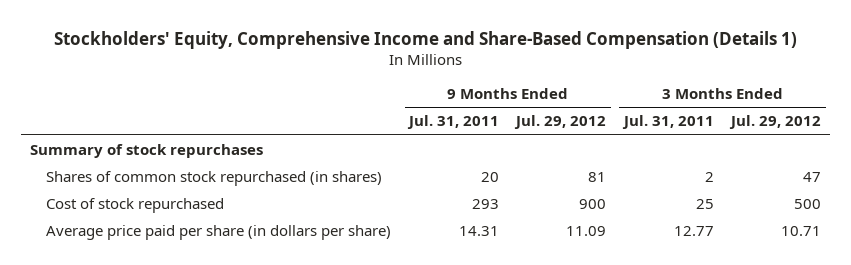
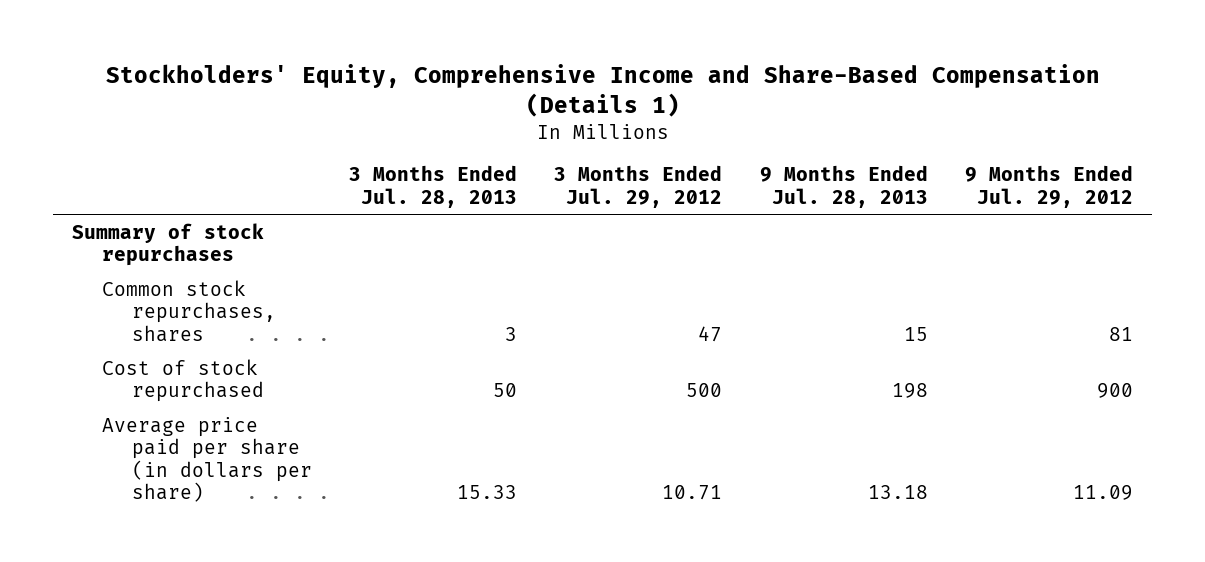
- | 9 Months Ended Jul. 31, 2011 | 9 Months Ended Jul. 29, 2012 | 3 Months Ended Jul. 31, 2011 | 3 Months Ended Jul. 29, 2012
+ | 3 Months Ended Jul. 28, 2013 | 3 Months Ended Jul. 29, 2012 | 9 Months Ended Jul. 28, 2013 | 9 Months Ended Jul. 29, 2012
- Shares of common stock repurchased (in shares) | 20 | 81 | 2 | 47
+ Common stock repurchases, shares | 3 | 47 | 15 | 81

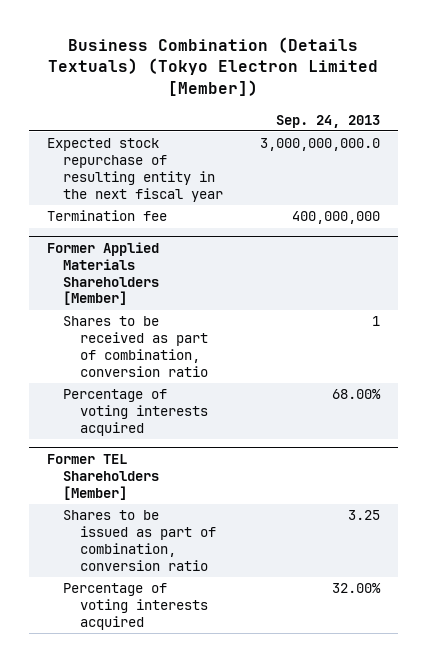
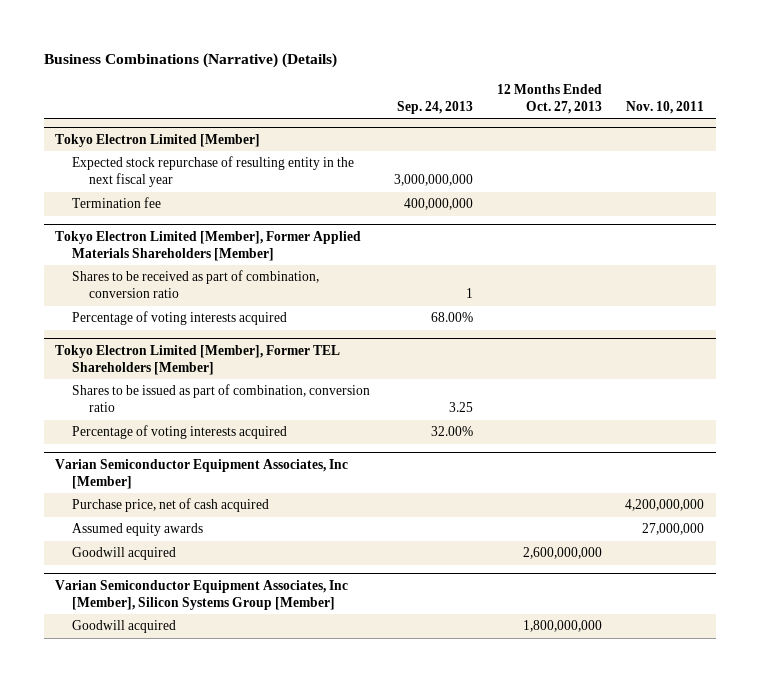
- Business Combination (Details Textuals) (Tokyo Electron Limited [Member])
+ Business Combinations (Narrative) (Details)
- | Sep. 24, 2013
+ | Sep. 24, 2013 | 12 Months Ended Oct. 27, 2013 | Nov. 10, 2011
- Expected stock repurchase of resulting entity in the next fiscal year | 3,000,000,000.0
+ Tokyo Electron Limited [Member]
+ Expected stock repurchase of resulting entity in the next fiscal year | 3,000,000,000 | |
- Former Applied Materials Shareholders [Member]
+ Tokyo Electron Limited [Member], Former Applied Materials Shareholders [Member]
- Former TEL Shareholders [Member]
+ Tokyo Electron Limited [Member], Former TEL Shareholders [Member]
+ Varian Semiconductor Equipment Associates, Inc [Member]
+ Purchase price, net of cash acquired | | | 4,200,000,000
+ Assumed equity awards | | | 27,000,000
+ Goodwill acquired | | 2,600,000,000 |
+ Varian Semiconductor Equipment Associates, Inc [Member], Silicon Systems Group [Member]
+ Goodwill acquired | | 1,800,000,000 |

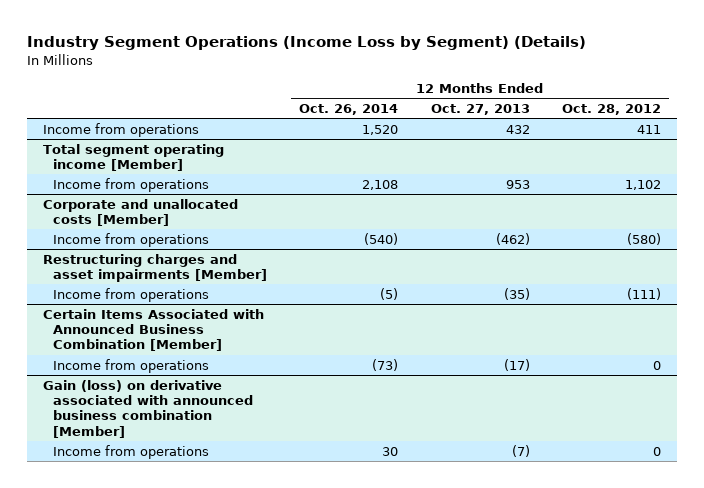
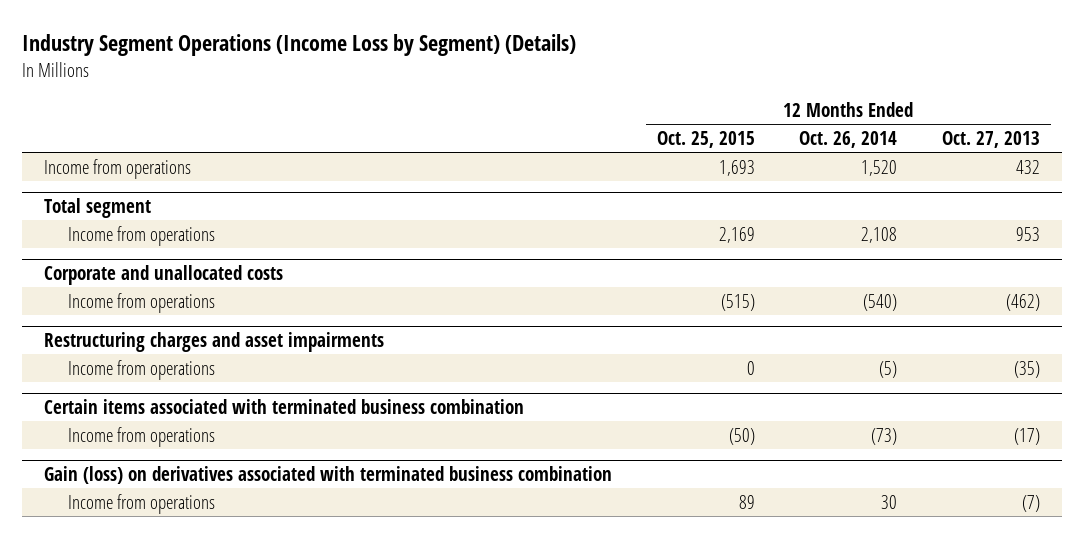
- | 12 Months Ended Oct. 26, 2014 | 12 Months Ended Oct. 27, 2013 | 12 Months Ended Oct. 28, 2012
+ | 12 Months Ended Oct. 25, 2015 | 12 Months Ended Oct. 26, 2014 | 12 Months Ended Oct. 27, 2013
- Total segment operating income [Member]
+ Total segment
- Corporate and unallocated costs [Member]
+ Corporate and unallocated costs
- Restructuring charges and asset impairments [Member]
+ Restructuring charges and asset impairments
- Certain Items Associated with Announced Business Combination [Member]
+ Certain items associated with terminated business combination
- Gain (loss) on derivative associated with announced business combination [Member]
+ Gain (loss) on derivatives associated with terminated business combination

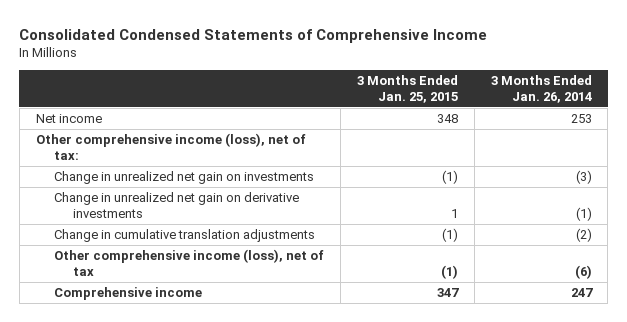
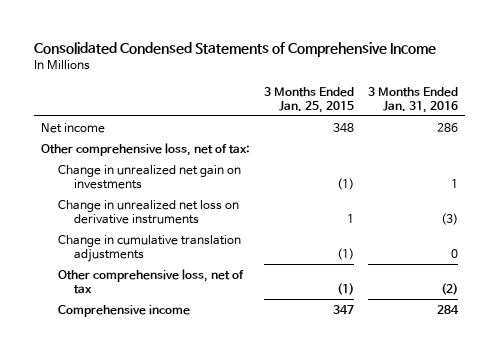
- | 3 Months Ended Jan. 25, 2015 | 3 Months Ended Jan. 26, 2014
+ | 3 Months Ended Jan. 25, 2015 | 3 Months Ended Jan. 31, 2016
- Other comprehensive income (loss), net of tax:
+ Other comprehensive loss, net of tax:
- Change in unrealized net gain on derivative investments | 1 | (1)
+ Change in unrealized net loss on derivative instruments | 1 | (3)
- Other comprehensive income (loss), net of tax | (1) | (6)
+ Other comprehensive loss, net of tax | (1) | (2)

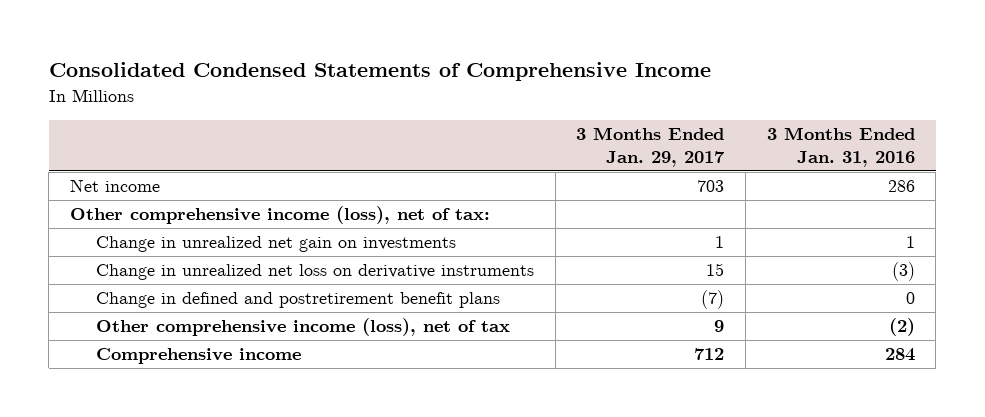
- | 3 Months Ended Jan. 25, 2015 | 3 Months Ended Jan. 31, 2016
+ | 3 Months Ended Jan. 29, 2017 | 3 Months Ended Jan. 31, 2016
- Other comprehensive loss, net of tax:
+ Other comprehensive income (loss), net of tax:
- Change in cumulative translation adjustments | (1) | 0
- Other comprehensive loss, net of tax | (1) | (2)
+ Change in defined and postretirement benefit plans | (7) | 0
+ Other comprehensive income (loss), net of tax | 9 | (2)

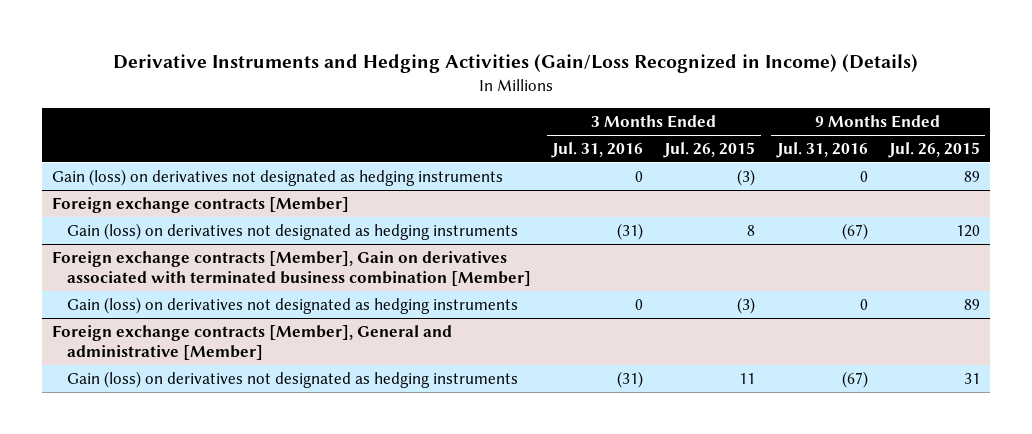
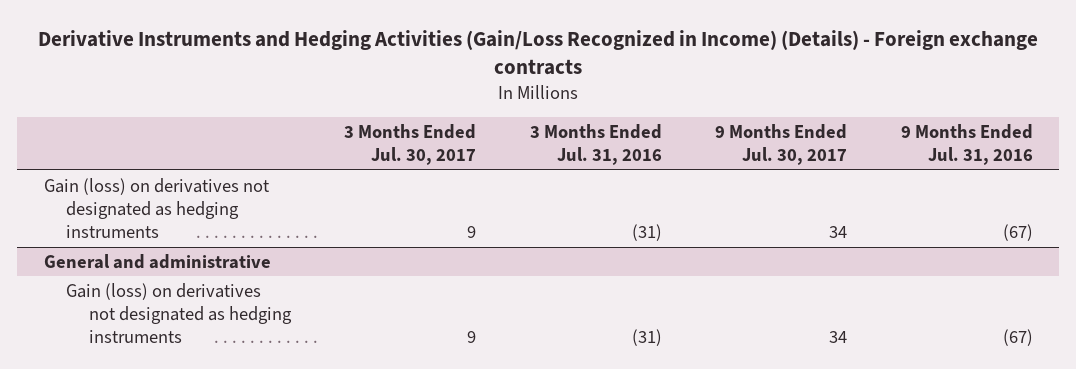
- Derivative Instruments and Hedging Activities (Gain/Loss Recognized in Income) (Details)
+ Derivative Instruments and Hedging Activities (Gain/Loss Recognized in Income) (Details) - Foreign exchange contracts
- | 3 Months Ended Jul. 31, 2016 | 3 Months Ended Jul. 26, 2015 | 9 Months Ended Jul. 31, 2016 | 9 Months Ended Jul. 26, 2015
+ | 3 Months Ended Jul. 30, 2017 | 3 Months Ended Jul. 31, 2016 | 9 Months Ended Jul. 30, 2017 | 9 Months Ended Jul. 31, 2016
- Gain (loss) on derivatives not designated as hedging instruments | 0 | (3) | 0 | 89
- Foreign exchange contracts [Member]
- Foreign exchange contracts [Member], Gain on derivatives associated with terminated business combination [Member]
- Gain (loss) on derivatives not designated as hedging instruments | 0 | (3) | 0 | 89
- Foreign exchange contracts [Member], General and administrative [Member]
+ General and administrative

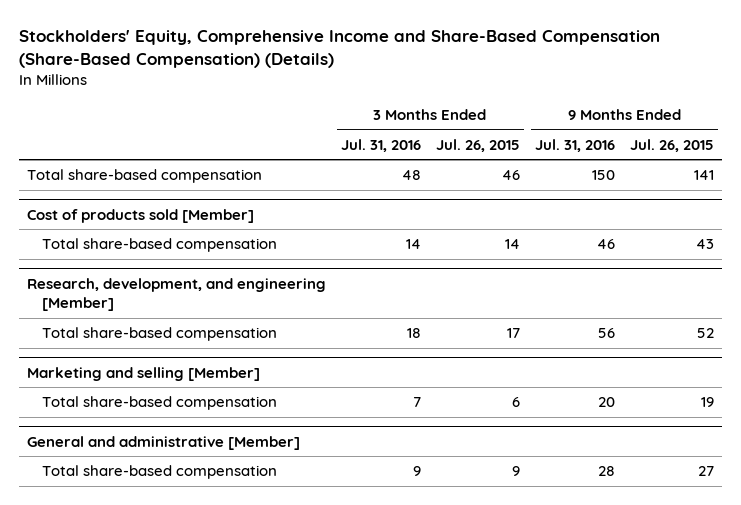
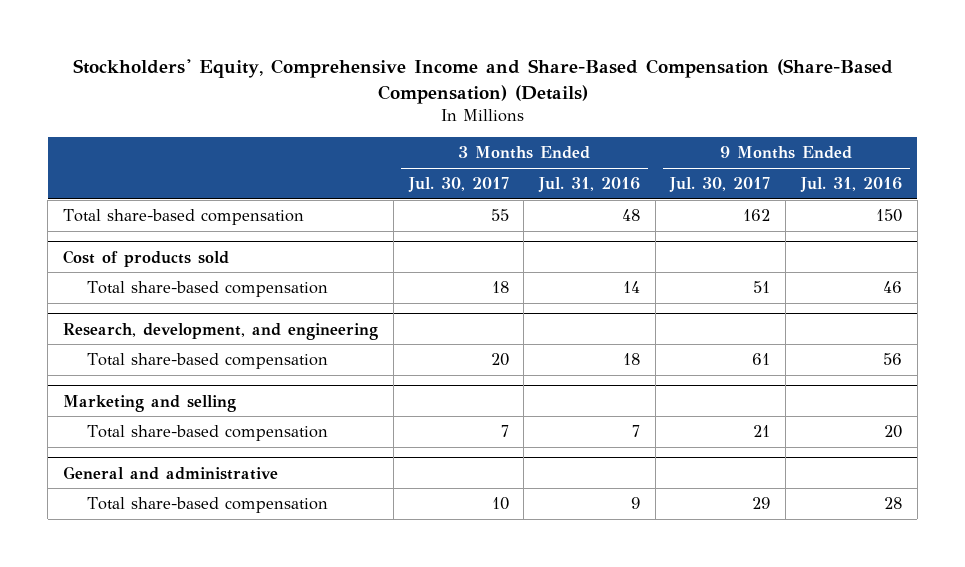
- | 3 Months Ended Jul. 31, 2016 | 3 Months Ended Jul. 26, 2015 | 9 Months Ended Jul. 31, 2016 | 9 Months Ended Jul. 26, 2015
+ | 3 Months Ended Jul. 30, 2017 | 3 Months Ended Jul. 31, 2016 | 9 Months Ended Jul. 30, 2017 | 9 Months Ended Jul. 31, 2016
- Cost of products sold [Member]
+ Cost of products sold
- Research, development, and engineering [Member]
+ Research, development, and engineering
- Marketing and selling [Member]
+ Marketing and selling
- General and administrative [Member]
+ General and administrative

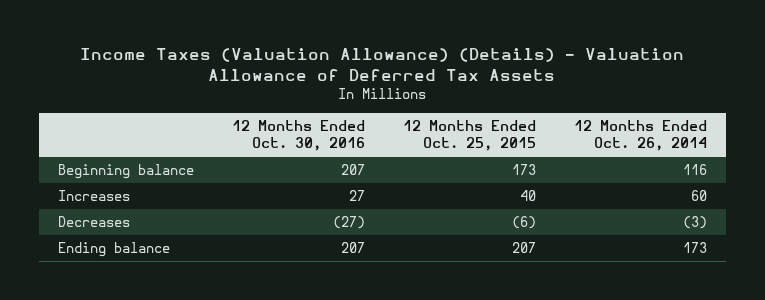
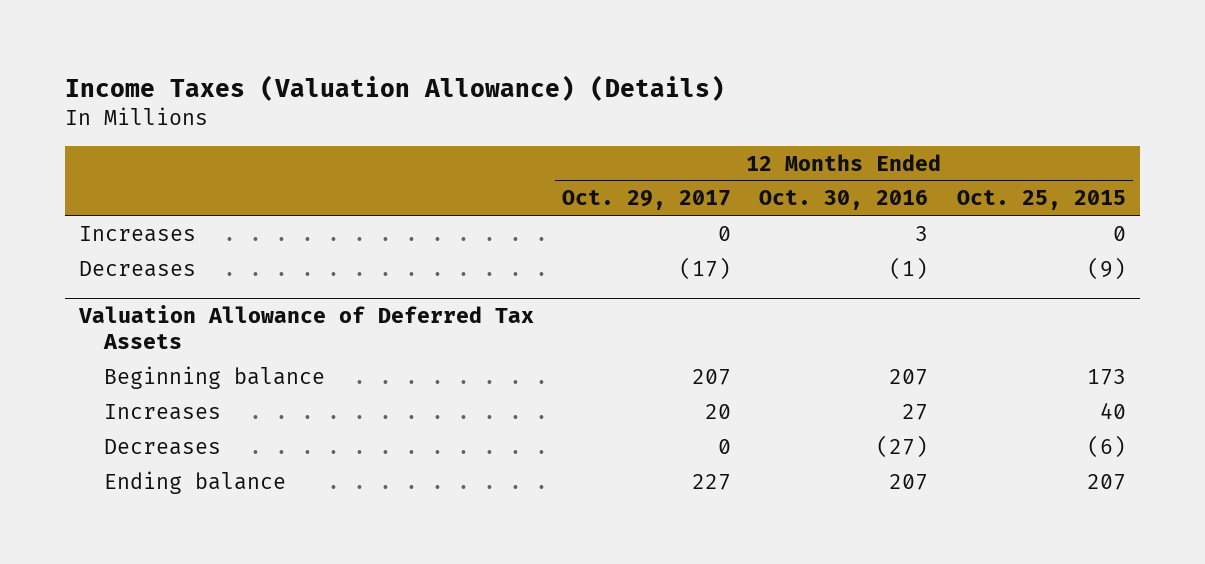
- Income Taxes (Valuation Allowance) (Details) - Valuation Allowance of Deferred Tax Assets
+ Income Taxes (Valuation Allowance) (Details)
- | 12 Months Ended Oct. 30, 2016 | 12 Months Ended Oct. 25, 2015 | 12 Months Ended Oct. 26, 2014
+ | 12 Months Ended Oct. 29, 2017 | 12 Months Ended Oct. 30, 2016 | 12 Months Ended Oct. 25, 2015
+ Increases | 0 | 3 | 0
+ Decreases | (17) | (1) | (9)
+ Valuation Allowance of Deferred Tax Assets

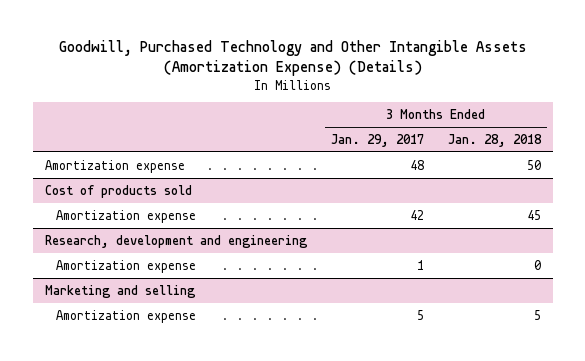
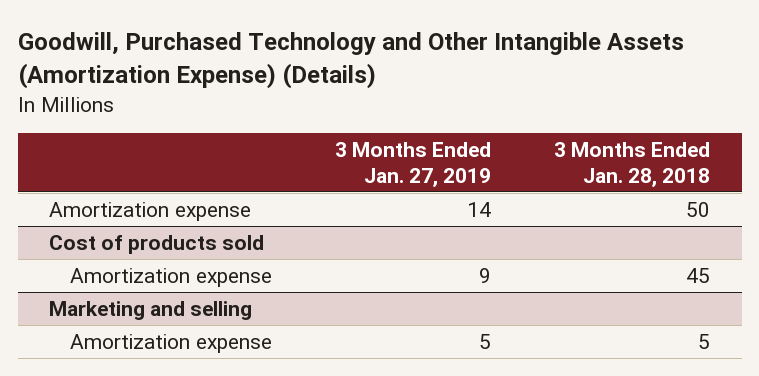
- | 3 Months Ended Jan. 29, 2017 | 3 Months Ended Jan. 28, 2018
+ | 3 Months Ended Jan. 27, 2019 | 3 Months Ended Jan. 28, 2018
- Research, development and engineering
- Amortization expense | 1 | 0

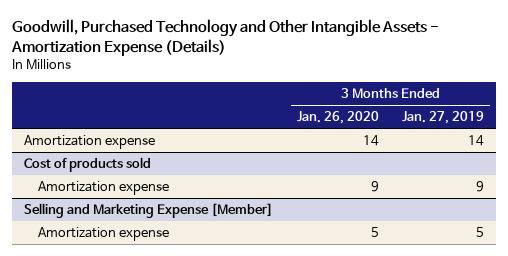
- Goodwill, Purchased Technology and Other Intangible Assets (Amortization Expense) (Details)
+ Goodwill, Purchased Technology and Other Intangible Assets - Amortization Expense (Details)
- | 3 Months Ended Jan. 27, 2019 | 3 Months Ended Jan. 28, 2018
+ | 3 Months Ended Jan. 26, 2020 | 3 Months Ended Jan. 27, 2019
- Marketing and selling
+ Selling and Marketing Expense [Member]

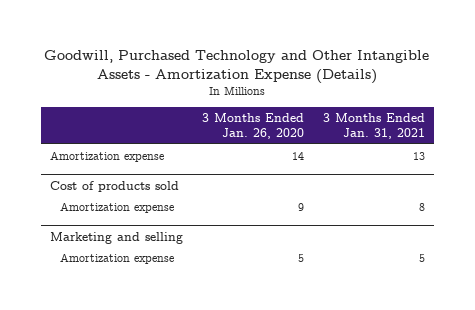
- | 3 Months Ended Jan. 26, 2020 | 3 Months Ended Jan. 27, 2019
+ | 3 Months Ended Jan. 26, 2020 | 3 Months Ended Jan. 31, 2021
- Selling and Marketing Expense [Member]
+ Marketing and selling

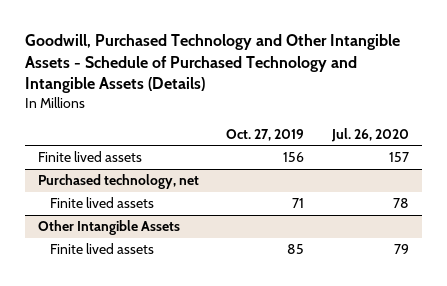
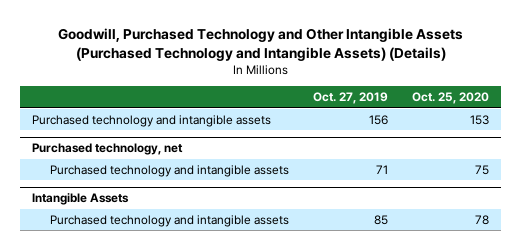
- Goodwill, Purchased Technology and Other Intangible Assets - Schedule of Purchased Technology and Intangible Assets (Details)
+ Goodwill, Purchased Technology and Other Intangible Assets (Purchased Technology and Intangible Assets) (Details)
- | Oct. 27, 2019 | Jul. 26, 2020
+ | Oct. 27, 2019 | Oct. 25, 2020
- Finite lived assets | 156 | 157
+ Purchased technology and intangible assets | 156 | 153
@ Purchased technology, net
- Finite lived assets | 71 | 78
- Other Intangible Assets
- Finite lived assets | 85 | 79
@ Purchased technology, net
+ Purchased technology and intangible assets | 71 | 75
+ Intangible Assets
+ Purchased technology and intangible assets | 85 | 78

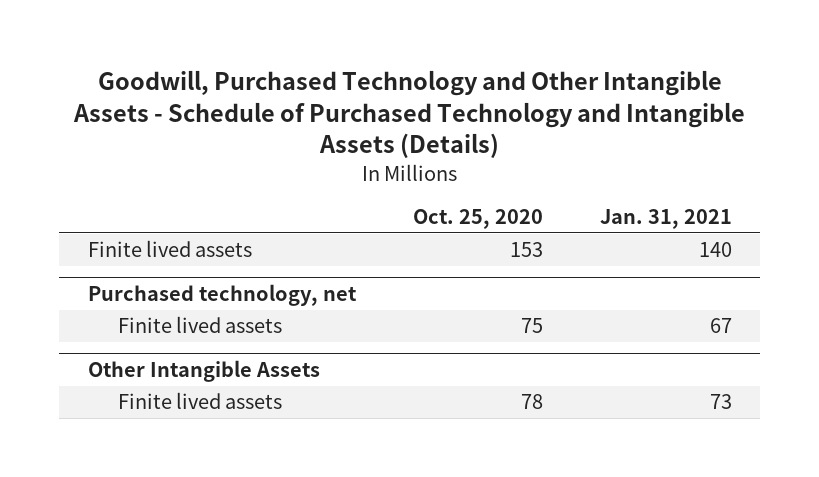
- Goodwill, Purchased Technology and Other Intangible Assets (Purchased Technology and Intangible Assets) (Details)
+ Goodwill, Purchased Technology and Other Intangible Assets - Schedule of Purchased Technology and Intangible Assets (Details)
- | Oct. 27, 2019 | Oct. 25, 2020
+ | Oct. 25, 2020 | Jan. 31, 2021
- Purchased technology and intangible assets | 156 | 153
+ Finite lived assets | 153 | 140
@ Purchased technology, net
- Purchased technology and intangible assets | 71 | 75
- Intangible Assets
- Purchased technology and intangible assets | 85 | 78
@ Purchased technology, net
+ Finite lived assets | 75 | 67
+ Other Intangible Assets
+ Finite lived assets | 78 | 73

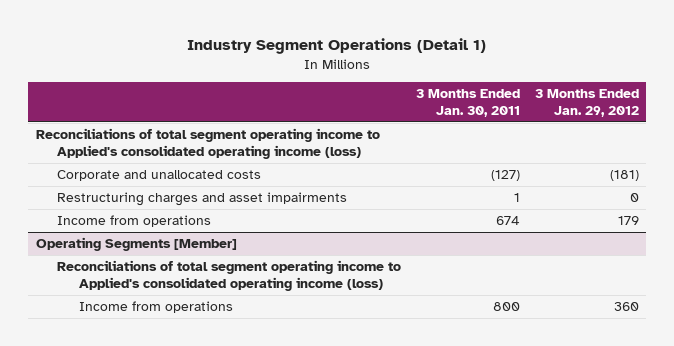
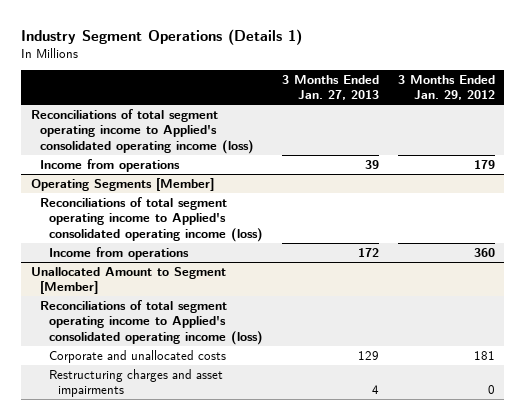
- Industry Segment Operations (Detail 1)
+ Industry Segment Operations (Details 1)
- | 3 Months Ended Jan. 30, 2011 | 3 Months Ended Jan. 29, 2012
+ | 3 Months Ended Jan. 27, 2013 | 3 Months Ended Jan. 29, 2012
- Corporate and unallocated costs | (127) | (181)
- Restructuring charges and asset impairments | 1 | 0
+ Unallocated Amount to Segment [Member]
+ Reconciliations of total segment operating income to Applied's consolidated operating income (loss)
+ Corporate and unallocated costs | 129 | 181
+ Restructuring charges and asset impairments | 4 | 0

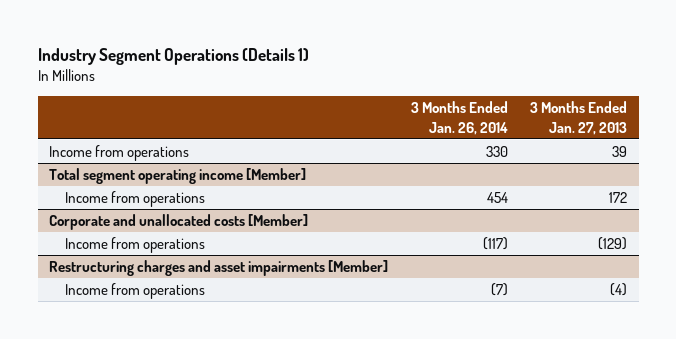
- | 3 Months Ended Jan. 27, 2013 | 3 Months Ended Jan. 29, 2012
+ | 3 Months Ended Jan. 26, 2014 | 3 Months Ended Jan. 27, 2013
- Reconciliations of total segment operating income to Applied's consolidated operating income (loss)
- Operating Segments [Member]
- Reconciliations of total segment operating income to Applied's consolidated operating income (loss)
+ Total segment operating income [Member]
- Unallocated Amount to Segment [Member]
- Reconciliations of total segment operating income to Applied's consolidated operating income (loss)
- Corporate and unallocated costs | 129 | 181
- Restructuring charges and asset impairments | 4 | 0
+ Corporate and unallocated costs [Member]
+ Income from operations | (117) | (129)
+ Restructuring charges and asset impairments [Member]
+ Income from operations | (7) | (4)

